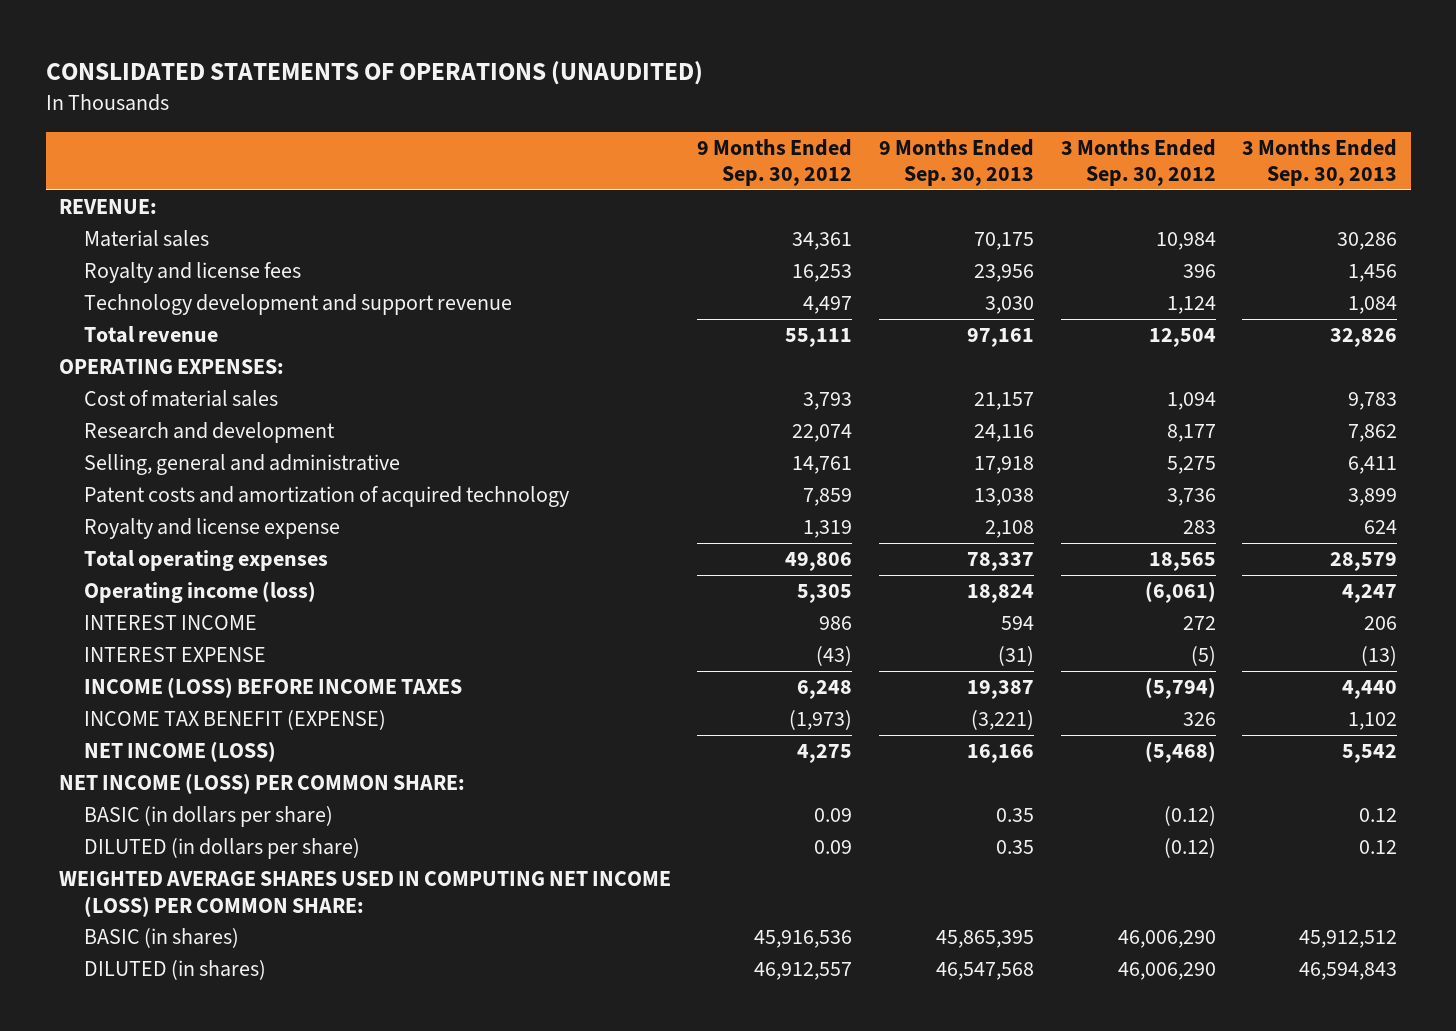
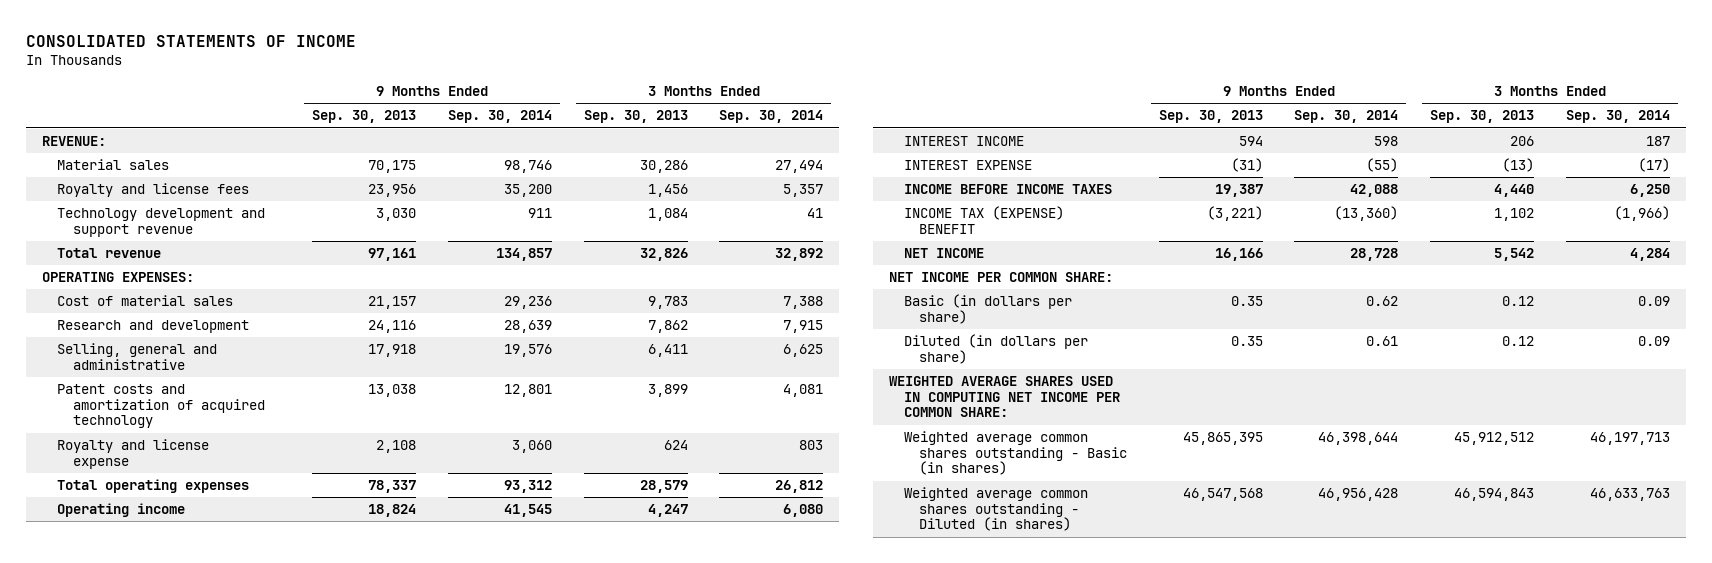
- CONSLIDATED STATEMENTS OF OPERATIONS (UNAUDITED)
+ CONSOLIDATED STATEMENTS OF INCOME
- | 9 Months Ended Sep. 30, 2012 | 9 Months Ended Sep. 30, 2013 | 3 Months Ended Sep. 30, 2012 | 3 Months Ended Sep. 30, 2013
+ | 9 Months Ended Sep. 30, 2013 | 9 Months Ended Sep. 30, 2014 | 3 Months Ended Sep. 30, 2013 | 3 Months Ended Sep. 30, 2014
- Operating income (loss) | 5,305 | 18,824 | (6,061) | 4,247
+ Operating income | 18,824 | 41,545 | 4,247 | 6,080
- INCOME (LOSS) BEFORE INCOME TAXES | 6,248 | 19,387 | (5,794) | 4,440
- INCOME TAX BENEFIT (EXPENSE) | (1,973) | (3,221) | 326 | 1,102
- NET INCOME (LOSS) | 4,275 | 16,166 | (5,468) | 5,542
- NET INCOME (LOSS) PER COMMON SHARE:
- BASIC (in dollars per share) | 0.09 | 0.35 | (0.12) | 0.12
- DILUTED (in dollars per share) | 0.09 | 0.35 | (0.12) | 0.12
- WEIGHTED AVERAGE SHARES USED IN COMPUTING NET INCOME (LOSS) PER COMMON SHARE:
- BASIC (in shares) | 45,916,536 | 45,865,395 | 46,006,290 | 45,912,512
- DILUTED (in shares) | 46,912,557 | 46,547,568 | 46,006,290 | 46,594,843
+ INCOME BEFORE INCOME TAXES | 19,387 | 42,088 | 4,440 | 6,250
+ INCOME TAX (EXPENSE) BENEFIT | (3,221) | (13,360) | 1,102 | (1,966)
+ NET INCOME | 16,166 | 28,728 | 5,542 | 4,284
+ NET INCOME PER COMMON SHARE:
+ Basic (in dollars per share) | 0.35 | 0.62 | 0.12 | 0.09
+ Diluted (in dollars per share) | 0.35 | 0.61 | 0.12 | 0.09
+ WEIGHTED AVERAGE SHARES USED IN COMPUTING NET INCOME PER COMMON SHARE:
+ Weighted average common shares outstanding - Basic (in shares) | 45,865,395 | 46,398,644 | 45,912,512 | 46,197,713
+ Weighted average common shares outstanding - Diluted (in shares) | 46,547,568 | 46,956,428 | 46,594,843 | 46,633,763

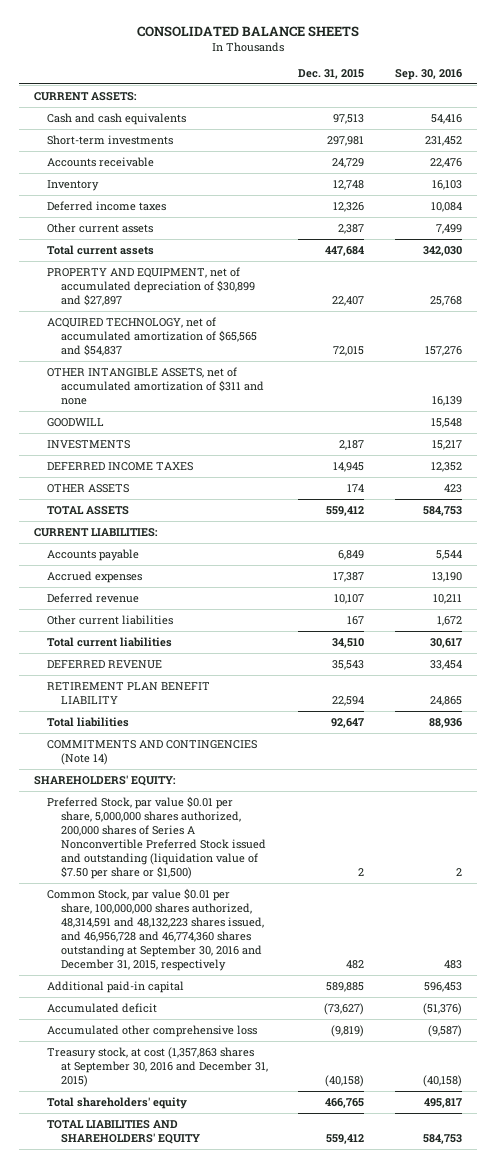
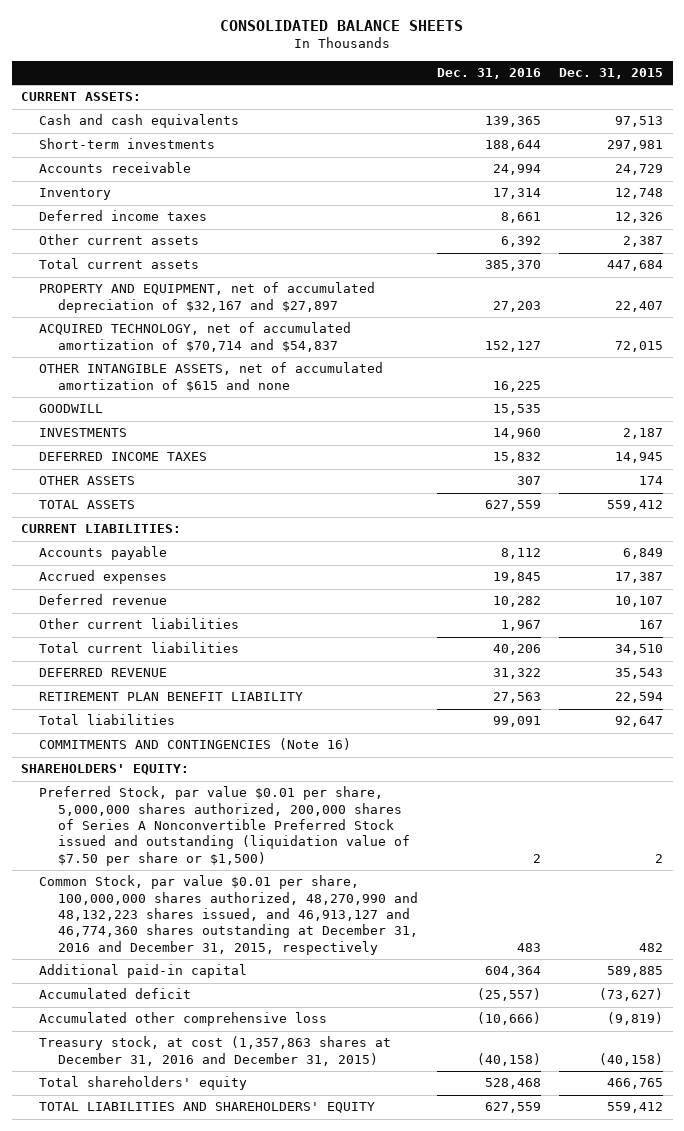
- | Dec. 31, 2015 | Sep. 30, 2016
+ | Dec. 31, 2016 | Dec. 31, 2015
- PROPERTY AND EQUIPMENT, net of accumulated depreciation of $30,899 and $27,897 | 22,407 | 25,768
- ACQUIRED TECHNOLOGY, net of accumulated amortization of $65,565 and $54,837 | 72,015 | 157,276
- OTHER INTANGIBLE ASSETS, net of accumulated amortization of $311 and none | | 16,139
+ PROPERTY AND EQUIPMENT, net of accumulated depreciation of $32,167 and $27,897 | 27,203 | 22,407
+ ACQUIRED TECHNOLOGY, net of accumulated amortization of $70,714 and $54,837 | 152,127 | 72,015
+ OTHER INTANGIBLE ASSETS, net of accumulated amortization of $615 and none | 16,225 |
- COMMITMENTS AND CONTINGENCIES (Note 14)
+ COMMITMENTS AND CONTINGENCIES (Note 16)
- Common Stock, par value $0.01 per share, 100,000,000 shares authorized, 48,314,591 and 48,132,223 shares issued, and 46,956,728 and 46,774,360 shares outstanding at September 30, 2016 and December 31, 2015, respectively | 482 | 483
+ Common Stock, par value $0.01 per share, 100,000,000 shares authorized, 48,270,990 and 48,132,223 shares issued, and 46,913,127 and 46,774,360 shares outstanding at December 31, 2016 and December 31, 2015, respectively | 483 | 482
- Treasury stock, at cost (1,357,863 shares at September 30, 2016 and December 31, 2015) | (40,158) | (40,158)
+ Treasury stock, at cost (1,357,863 shares at December 31, 2016 and December 31, 2015) | (40,158) | (40,158)

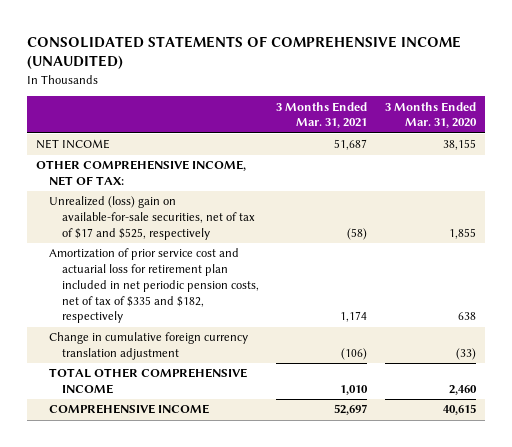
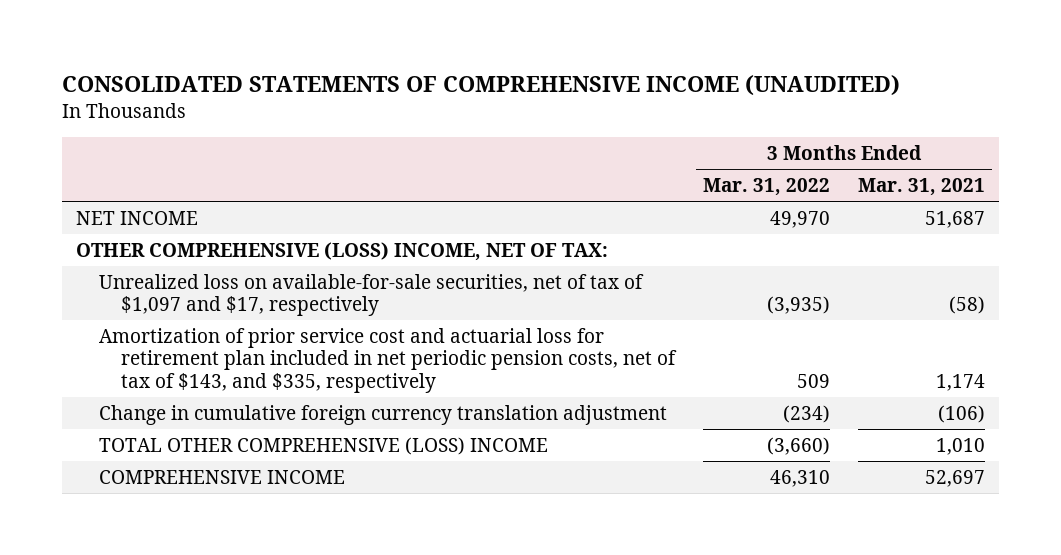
- | 3 Months Ended Mar. 31, 2021 | 3 Months Ended Mar. 31, 2020
+ | 3 Months Ended Mar. 31, 2022 | 3 Months Ended Mar. 31, 2021
- OTHER COMPREHENSIVE INCOME, NET OF TAX:
- Unrealized (loss) gain on available-for-sale securities, net of tax of $17 and $525, respectively | (58) | 1,855
- Amortization of prior service cost and actuarial loss for retirement plan included in net periodic pension costs, net of tax of $335 and $182, respectively | 1,174 | 638
+ OTHER COMPREHENSIVE (LOSS) INCOME, NET OF TAX:
+ Unrealized loss on available-for-sale securities, net of tax of $1,097 and $17, respectively | (3,935) | (58)
+ Amortization of prior service cost and actuarial loss for retirement plan included in net periodic pension costs, net of tax of $143, and $335, respectively | 509 | 1,174
- TOTAL OTHER COMPREHENSIVE INCOME | 1,010 | 2,460
+ TOTAL OTHER COMPREHENSIVE (LOSS) INCOME | (3,660) | 1,010

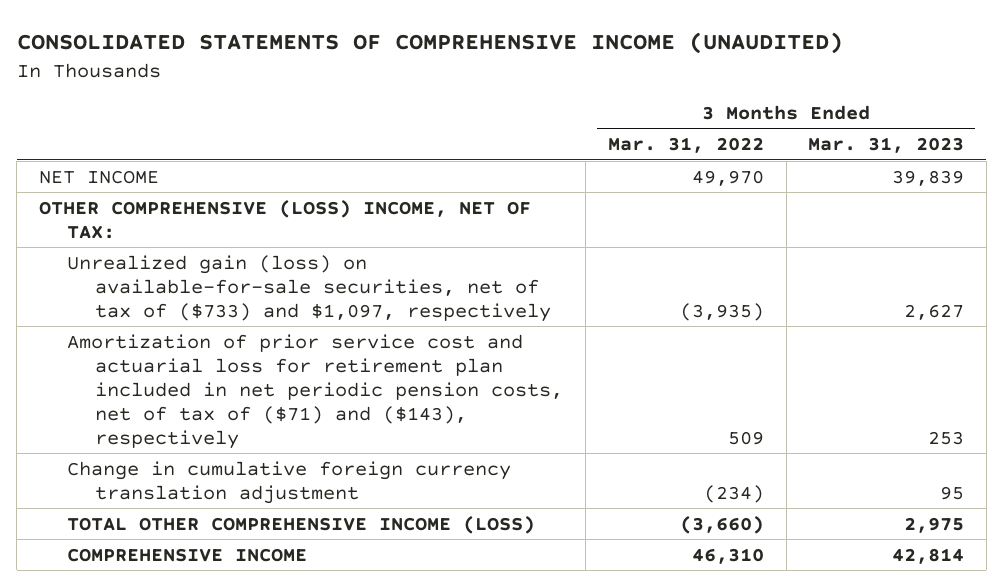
- | 3 Months Ended Mar. 31, 2022 | 3 Months Ended Mar. 31, 2021
+ | 3 Months Ended Mar. 31, 2022 | 3 Months Ended Mar. 31, 2023
- Unrealized loss on available-for-sale securities, net of tax of $1,097 and $17, respectively | (3,935) | (58)
- Amortization of prior service cost and actuarial loss for retirement plan included in net periodic pension costs, net of tax of $143, and $335, respectively | 509 | 1,174
+ Unrealized gain (loss) on available-for-sale securities, net of tax of ($733) and $1,097, respectively | (3,935) | 2,627
+ Amortization of prior service cost and actuarial loss for retirement plan included in net periodic pension costs, net of tax of ($71) and ($143), respectively | 509 | 253
- TOTAL OTHER COMPREHENSIVE (LOSS) INCOME | (3,660) | 1,010
+ TOTAL OTHER COMPREHENSIVE INCOME (LOSS) | (3,660) | 2,975

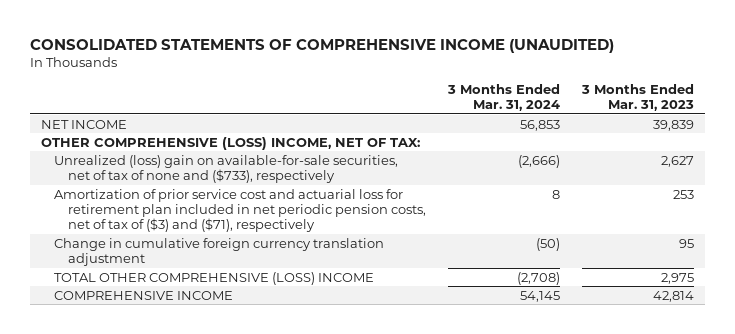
- | 3 Months Ended Mar. 31, 2022 | 3 Months Ended Mar. 31, 2023
+ | 3 Months Ended Mar. 31, 2024 | 3 Months Ended Mar. 31, 2023
- Unrealized gain (loss) on available-for-sale securities, net of tax of ($733) and $1,097, respectively | (3,935) | 2,627
- Amortization of prior service cost and actuarial loss for retirement plan included in net periodic pension costs, net of tax of ($71) and ($143), respectively | 509 | 253
+ Unrealized (loss) gain on available-for-sale securities, net of tax of none and ($733), respectively | (2,666) | 2,627
+ Amortization of prior service cost and actuarial loss for retirement plan included in net periodic pension costs, net of tax of ($3) and ($71), respectively | 8 | 253
- TOTAL OTHER COMPREHENSIVE INCOME (LOSS) | (3,660) | 2,975
+ TOTAL OTHER COMPREHENSIVE (LOSS) INCOME | (2,708) | 2,975

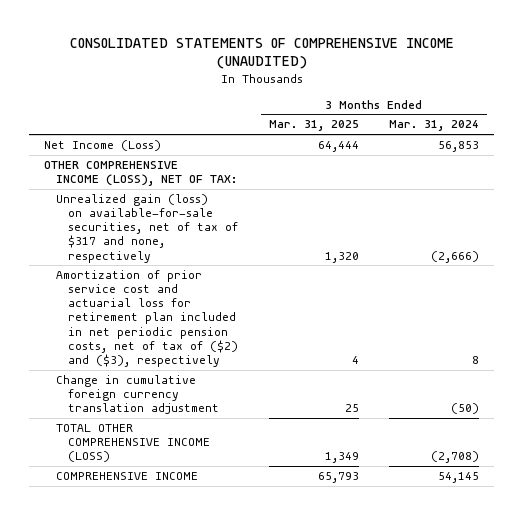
- | 3 Months Ended Mar. 31, 2024 | 3 Months Ended Mar. 31, 2023
+ | 3 Months Ended Mar. 31, 2025 | 3 Months Ended Mar. 31, 2024
- NET INCOME | 56,853 | 39,839
- OTHER COMPREHENSIVE (LOSS) INCOME, NET OF TAX:
- Unrealized (loss) gain on available-for-sale securities, net of tax of none and ($733), respectively | (2,666) | 2,627
- Amortization of prior service cost and actuarial loss for retirement plan included in net periodic pension costs, net of tax of ($3) and ($71), respectively | 8 | 253
+ Net Income (Loss) | 64,444 | 56,853
+ OTHER COMPREHENSIVE INCOME (LOSS), NET OF TAX:
+ Unrealized gain (loss) on available-for-sale securities, net of tax of $317 and none, respectively | 1,320 | (2,666)
+ Amortization of prior service cost and actuarial loss for retirement plan included in net periodic pension costs, net of tax of ($2) and ($3), respectively | 4 | 8
- TOTAL OTHER COMPREHENSIVE (LOSS) INCOME | (2,708) | 2,975
+ TOTAL OTHER COMPREHENSIVE INCOME (LOSS) | 1,349 | (2,708)

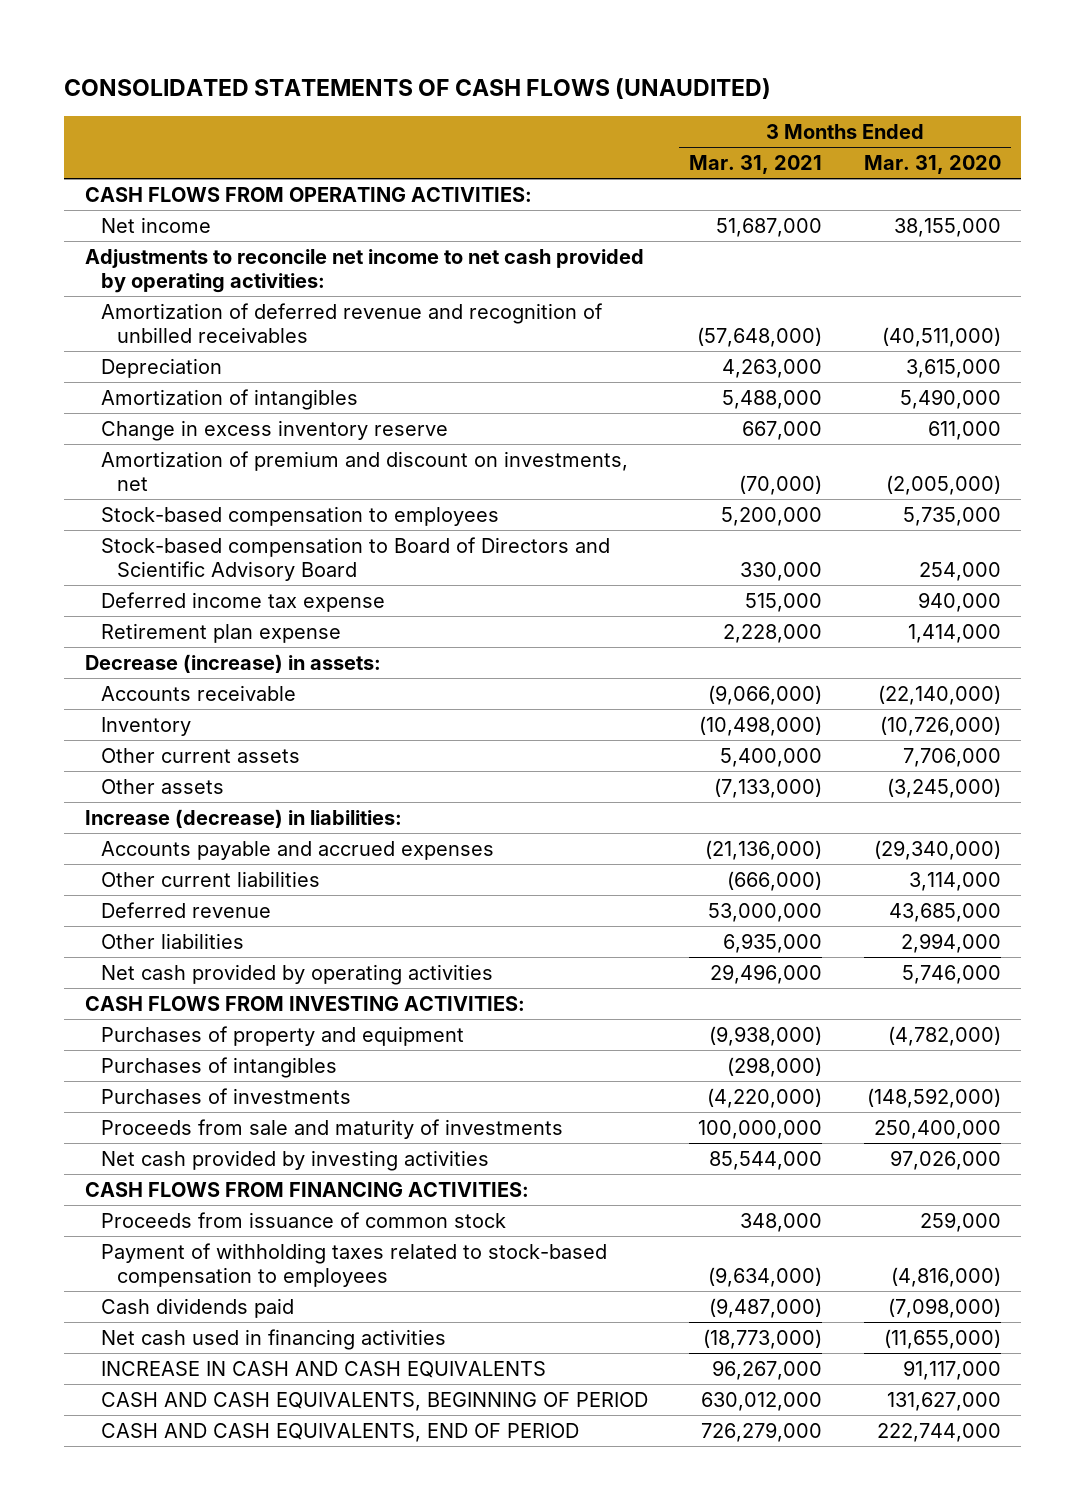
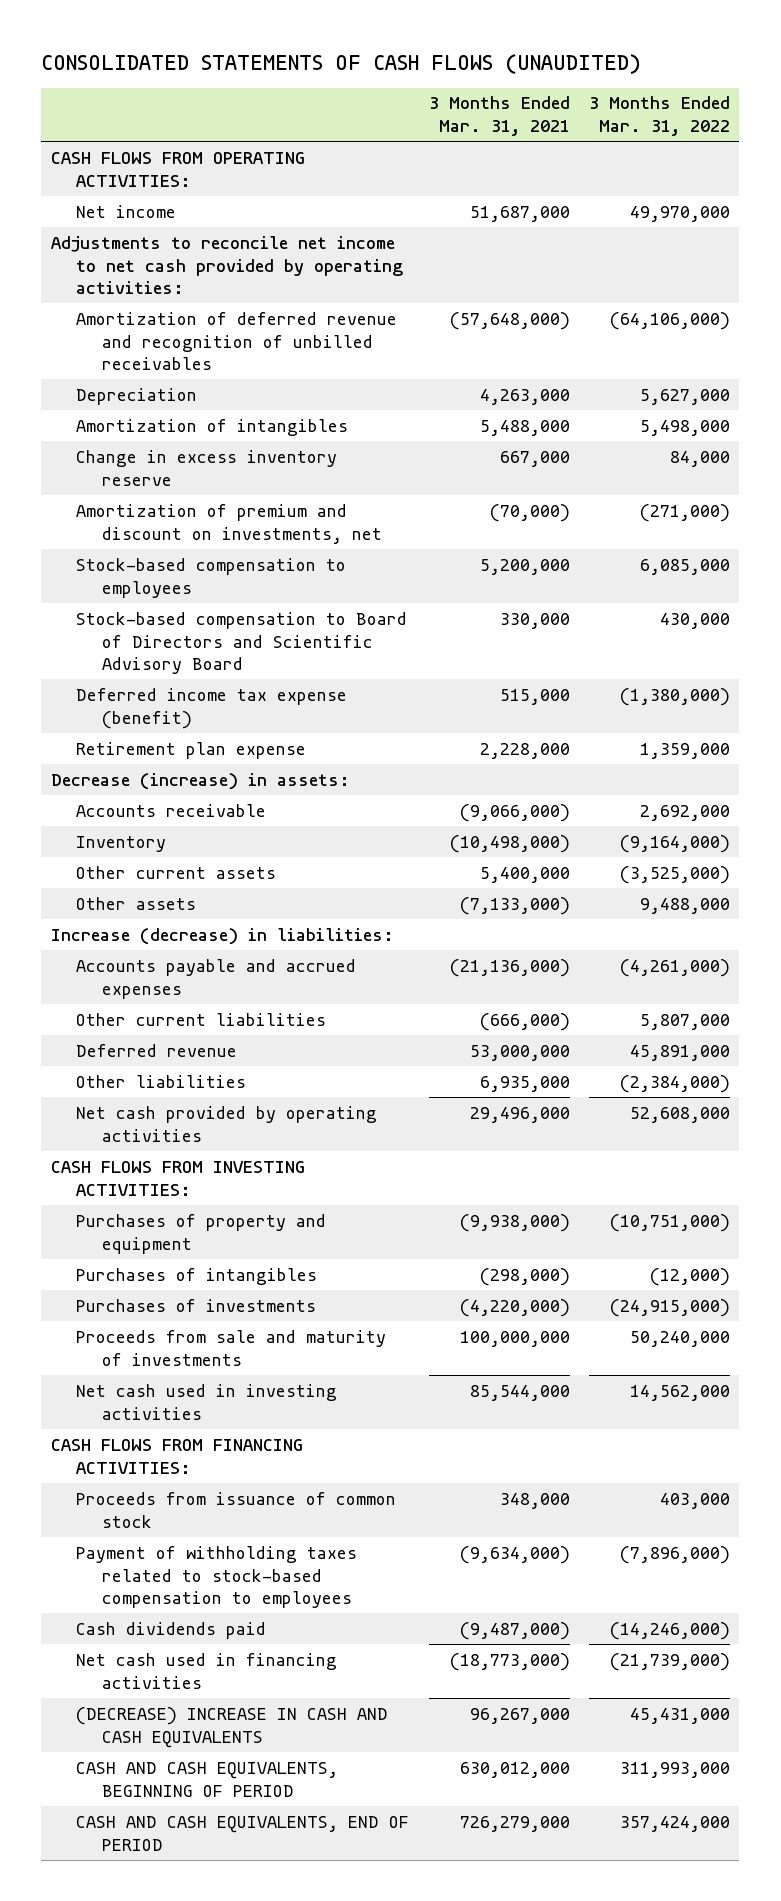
- | 3 Months Ended Mar. 31, 2021 | 3 Months Ended Mar. 31, 2020
+ | 3 Months Ended Mar. 31, 2021 | 3 Months Ended Mar. 31, 2022
- Deferred income tax expense | 515,000 | 940,000
+ Deferred income tax expense (benefit) | 515,000 | (1,380,000)
- Net cash provided by investing activities | 85,544,000 | 97,026,000
+ Net cash used in investing activities | 85,544,000 | 14,562,000
- INCREASE IN CASH AND CASH EQUIVALENTS | 96,267,000 | 91,117,000
+ (DECREASE) INCREASE IN CASH AND CASH EQUIVALENTS | 96,267,000 | 45,431,000

